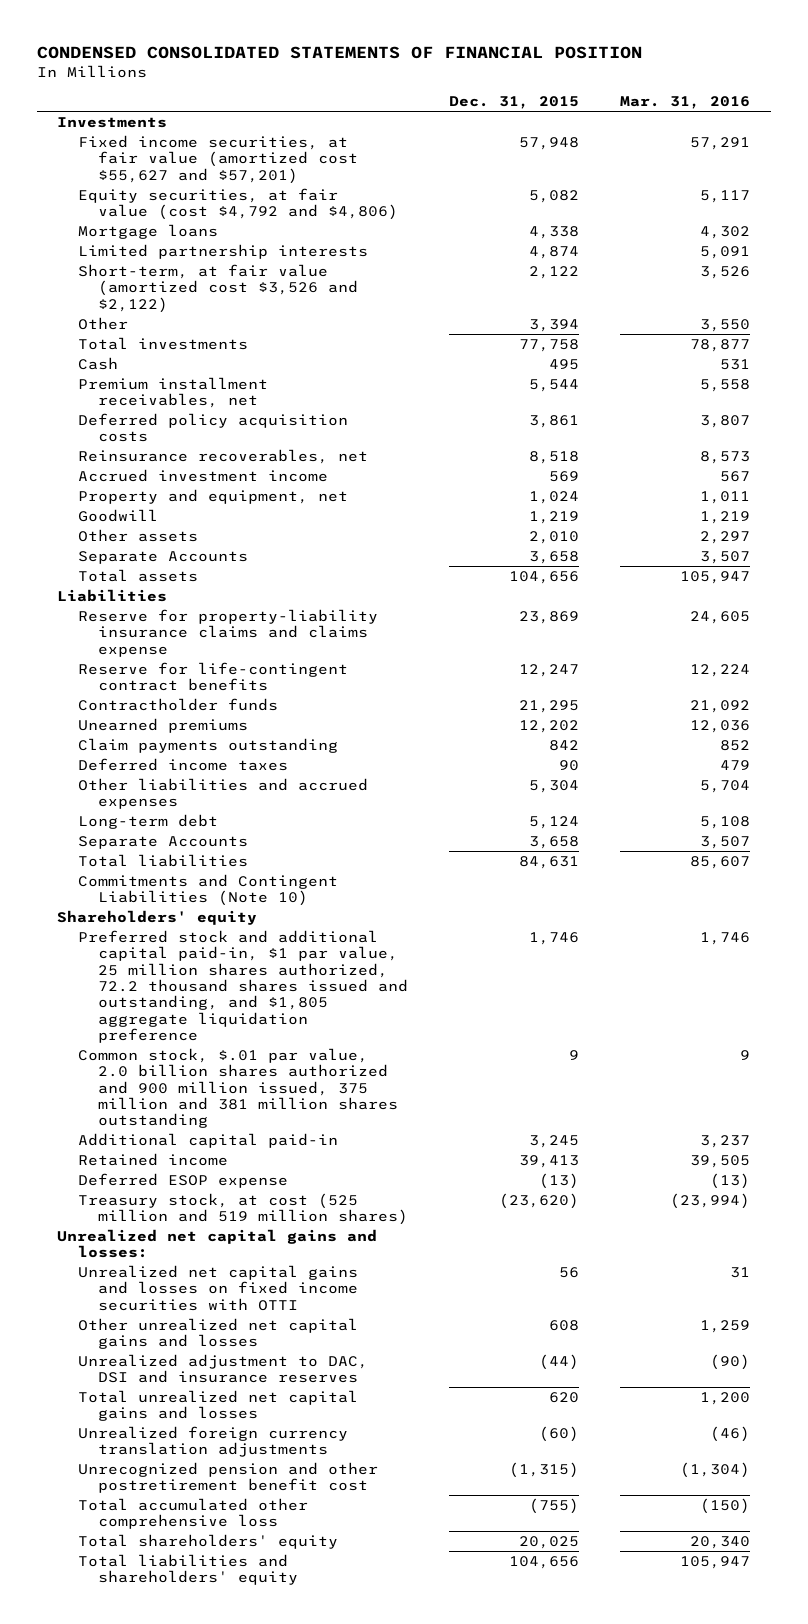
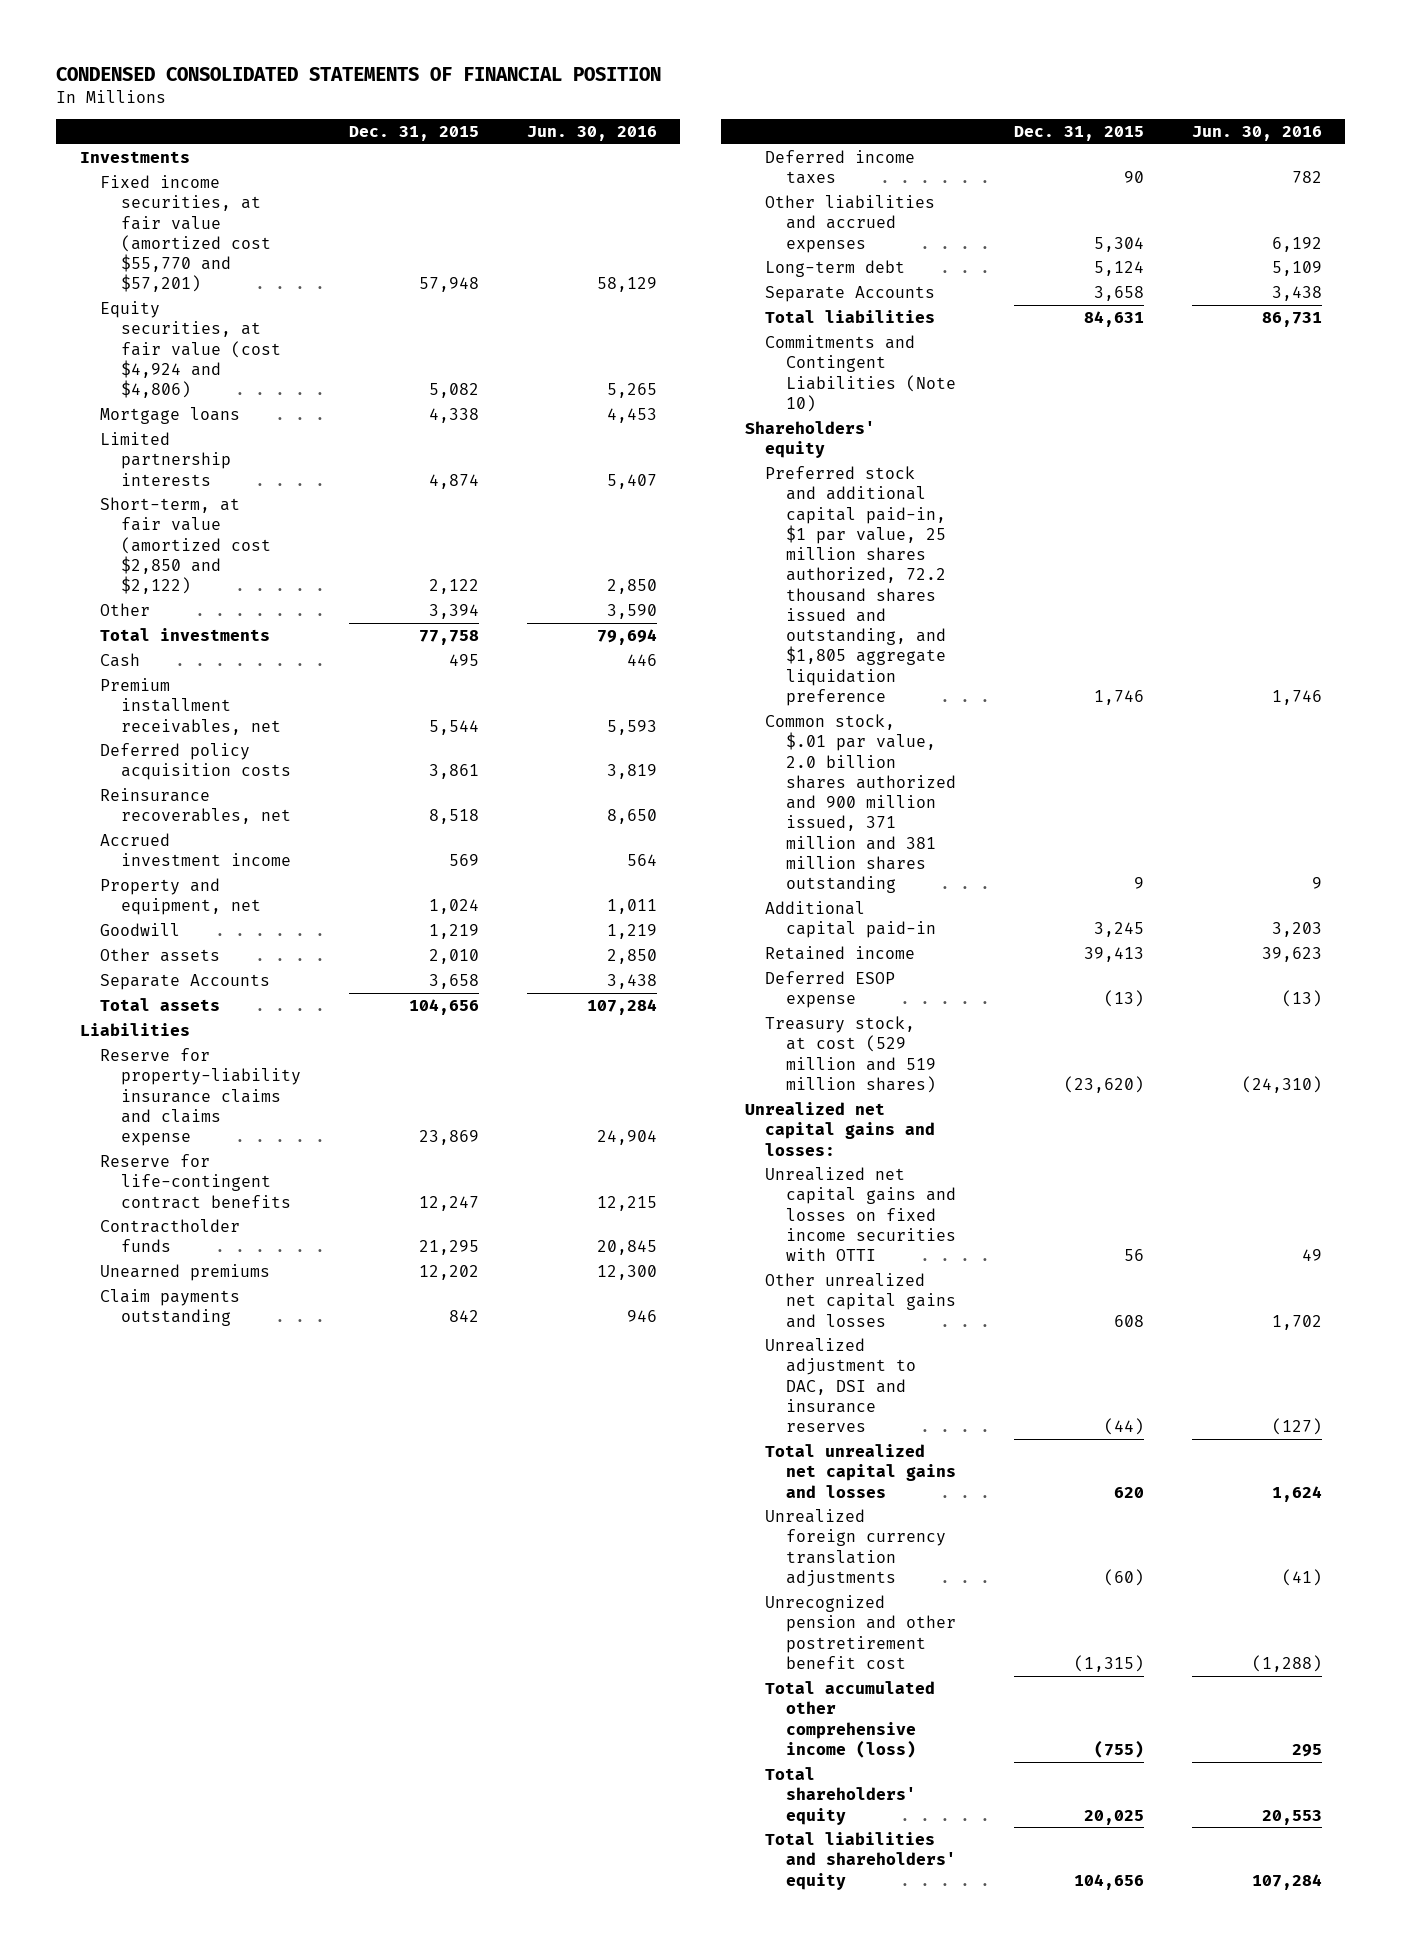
- | Dec. 31, 2015 | Mar. 31, 2016
+ | Dec. 31, 2015 | Jun. 30, 2016
- Fixed income securities, at fair value (amortized cost $55,627 and $57,201) | 57,948 | 57,291
- Equity securities, at fair value (cost $4,792 and $4,806) | 5,082 | 5,117
+ Fixed income securities, at fair value (amortized cost $55,770 and $57,201) | 57,948 | 58,129
+ Equity securities, at fair value (cost $4,924 and $4,806) | 5,082 | 5,265
- Short-term, at fair value (amortized cost $3,526 and $2,122) | 2,122 | 3,526
+ Short-term, at fair value (amortized cost $2,850 and $2,122) | 2,122 | 2,850
- Common stock, $.01 par value, 2.0 billion shares authorized and 900 million issued, 375 million and 381 million shares outstanding | 9 | 9
+ Common stock, $.01 par value, 2.0 billion shares authorized and 900 million issued, 371 million and 381 million shares outstanding | 9 | 9
- Treasury stock, at cost (525 million and 519 million shares) | (23,620) | (23,994)
+ Treasury stock, at cost (529 million and 519 million shares) | (23,620) | (24,310)
- Total accumulated other comprehensive loss | (755) | (150)
+ Total accumulated other comprehensive income (loss) | (755) | 295

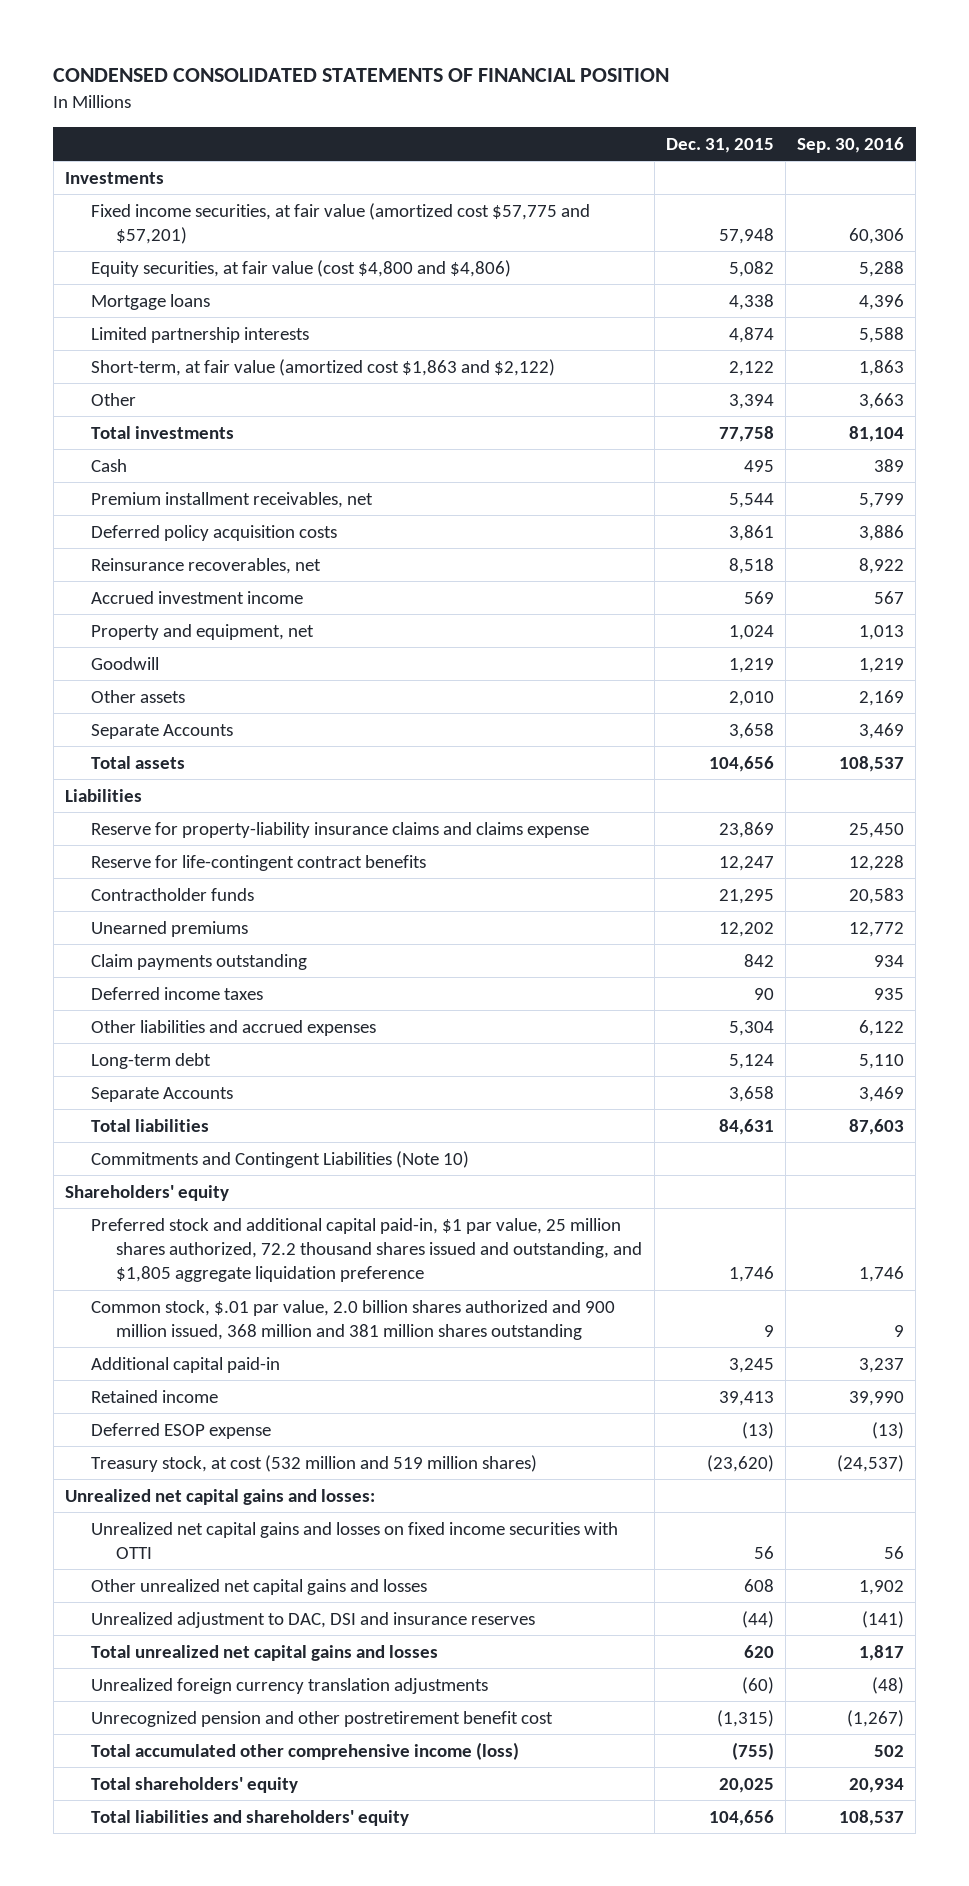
- | Dec. 31, 2015 | Jun. 30, 2016
+ | Dec. 31, 2015 | Sep. 30, 2016
- Fixed income securities, at fair value (amortized cost $55,770 and $57,201) | 57,948 | 58,129
- Equity securities, at fair value (cost $4,924 and $4,806) | 5,082 | 5,265
+ Fixed income securities, at fair value (amortized cost $57,775 and $57,201) | 57,948 | 60,306
+ Equity securities, at fair value (cost $4,800 and $4,806) | 5,082 | 5,288
- Short-term, at fair value (amortized cost $2,850 and $2,122) | 2,122 | 2,850
+ Short-term, at fair value (amortized cost $1,863 and $2,122) | 2,122 | 1,863
- Common stock, $.01 par value, 2.0 billion shares authorized and 900 million issued, 371 million and 381 million shares outstanding | 9 | 9
+ Common stock, $.01 par value, 2.0 billion shares authorized and 900 million issued, 368 million and 381 million shares outstanding | 9 | 9
- Treasury stock, at cost (529 million and 519 million shares) | (23,620) | (24,310)
+ Treasury stock, at cost (532 million and 519 million shares) | (23,620) | (24,537)

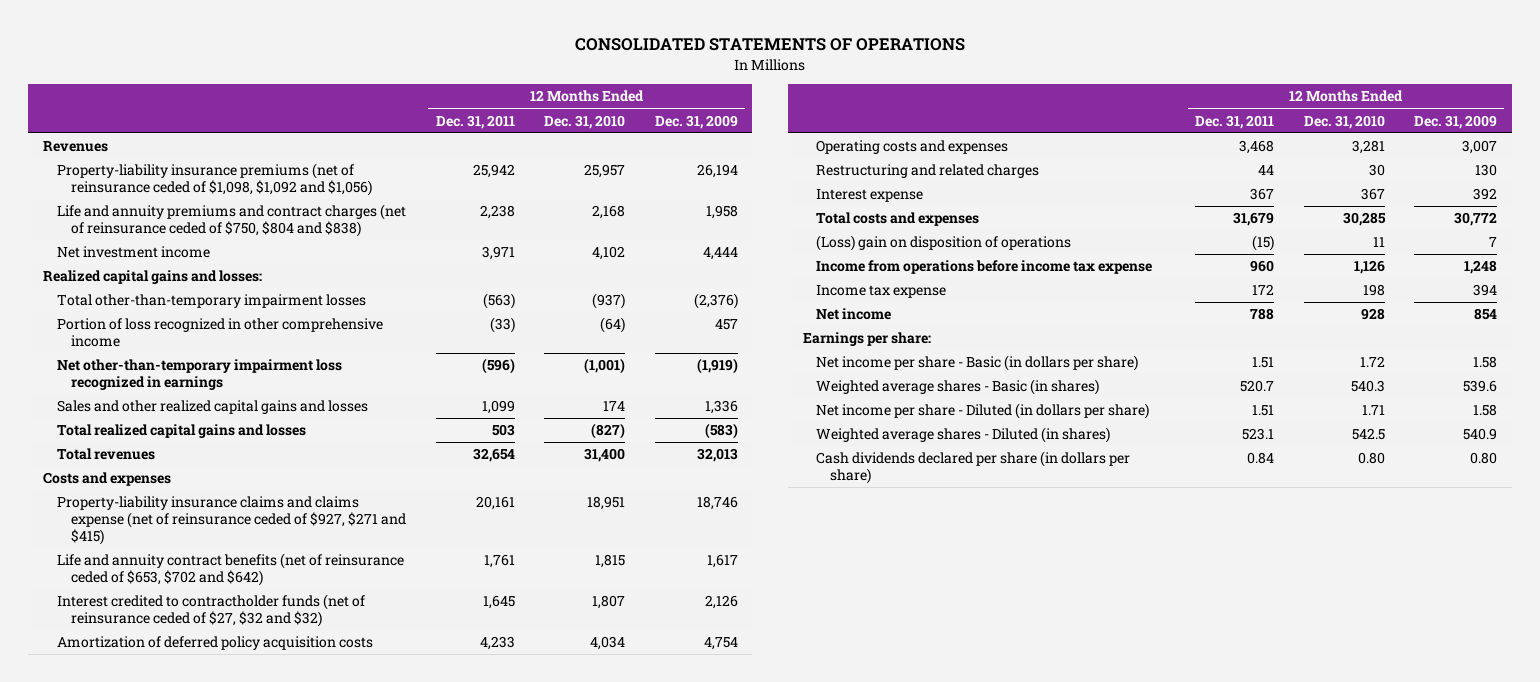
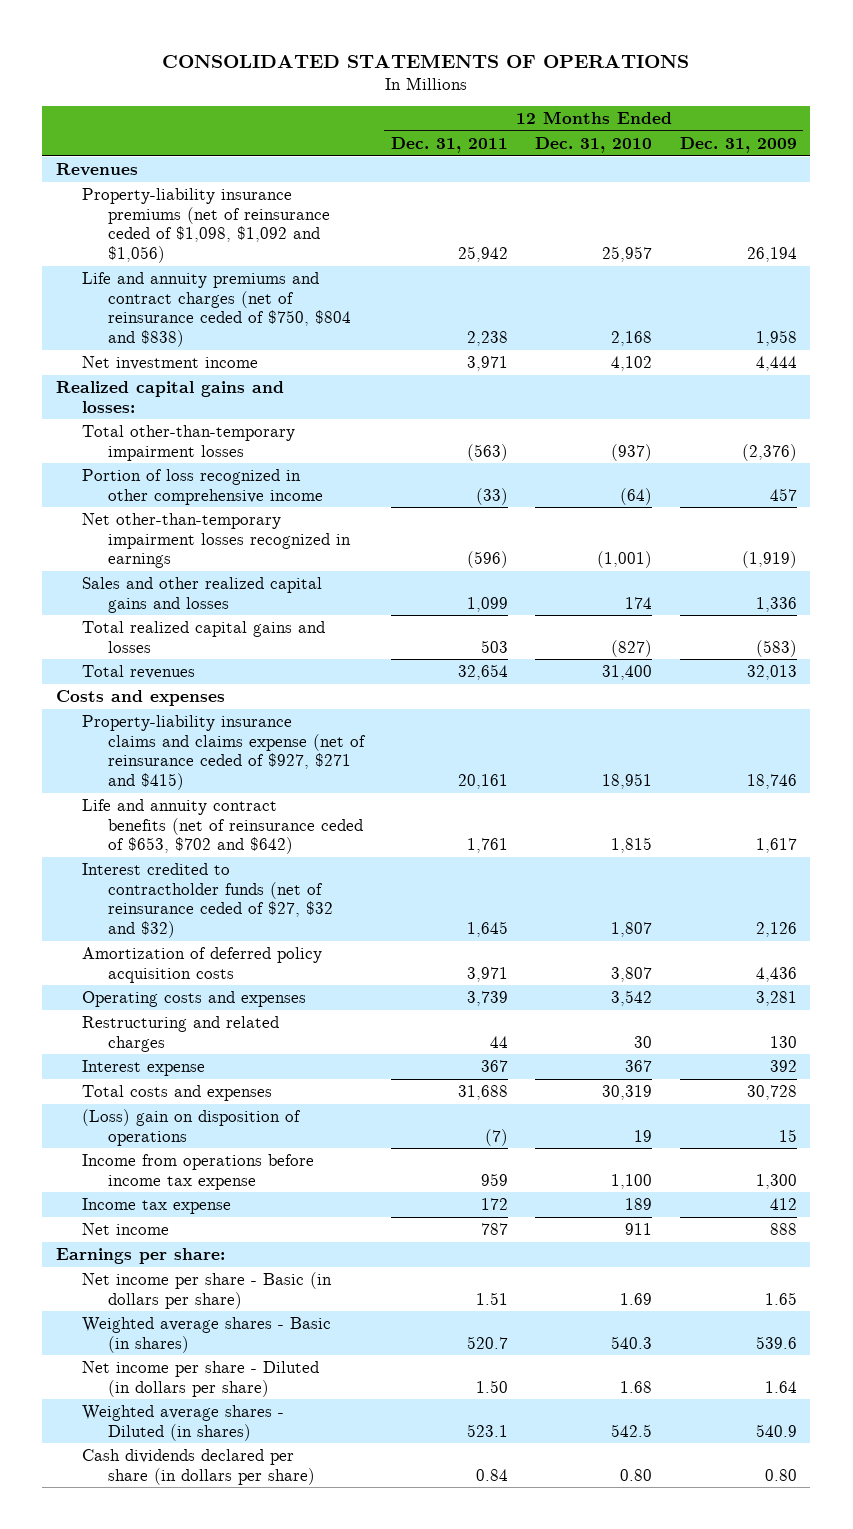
- Net other-than-temporary impairment loss recognized in earnings | (596) | (1,001) | (1,919)
+ Net other-than-temporary impairment losses recognized in earnings | (596) | (1,001) | (1,919)
- Amortization of deferred policy acquisition costs | 4,233 | 4,034 | 4,754
- Operating costs and expenses | 3,468 | 3,281 | 3,007
+ Amortization of deferred policy acquisition costs | 3,971 | 3,807 | 4,436
+ Operating costs and expenses | 3,739 | 3,542 | 3,281
- Total costs and expenses | 31,679 | 30,285 | 30,772
- (Loss) gain on disposition of operations | (15) | 11 | 7
- Income from operations before income tax expense | 960 | 1,126 | 1,248
- Income tax expense | 172 | 198 | 394
- Net income | 788 | 928 | 854
+ Total costs and expenses | 31,688 | 30,319 | 30,728
+ (Loss) gain on disposition of operations | (7) | 19 | 15
+ Income from operations before income tax expense | 959 | 1,100 | 1,300
+ Income tax expense | 172 | 189 | 412
+ Net income | 787 | 911 | 888
- Net income per share - Basic (in dollars per share) | 1.51 | 1.72 | 1.58
+ Net income per share - Basic (in dollars per share) | 1.51 | 1.69 | 1.65
- Net income per share - Diluted (in dollars per share) | 1.51 | 1.71 | 1.58
+ Net income per share - Diluted (in dollars per share) | 1.50 | 1.68 | 1.64

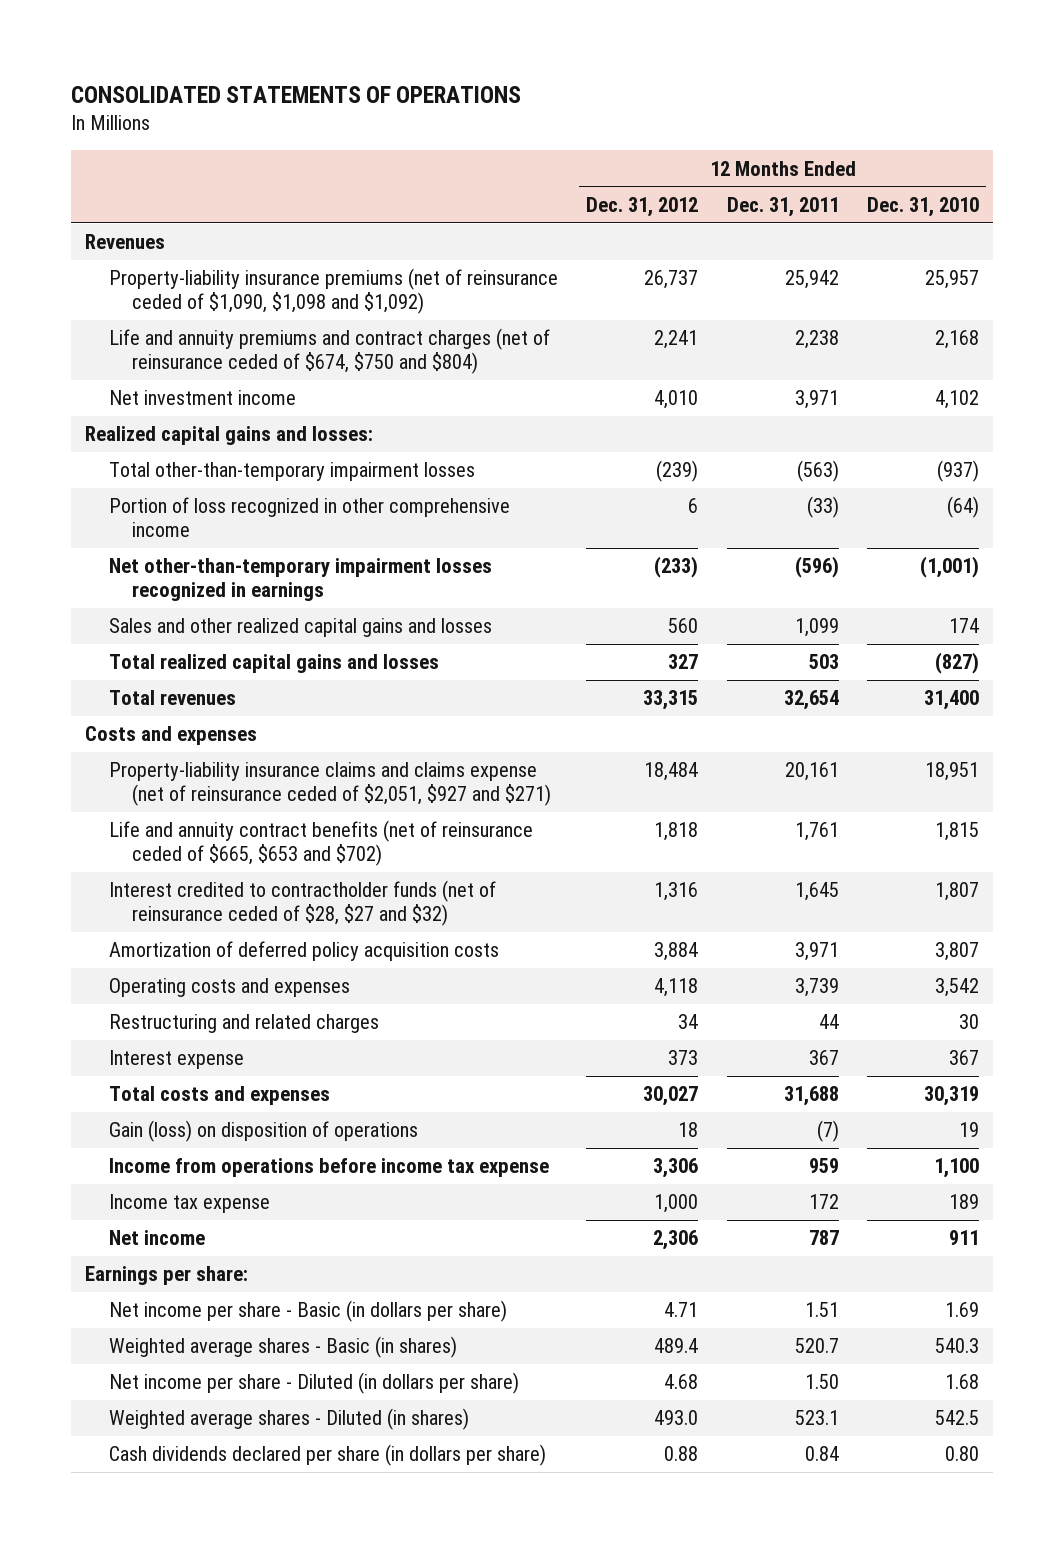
- | 12 Months Ended Dec. 31, 2011 | 12 Months Ended Dec. 31, 2010 | 12 Months Ended Dec. 31, 2009
+ | 12 Months Ended Dec. 31, 2012 | 12 Months Ended Dec. 31, 2011 | 12 Months Ended Dec. 31, 2010
- Property-liability insurance premiums (net of reinsurance ceded of $1,098, $1,092 and $1,056) | 25,942 | 25,957 | 26,194
- Life and annuity premiums and contract charges (net of reinsurance ceded of $750, $804 and $838) | 2,238 | 2,168 | 1,958
+ Property-liability insurance premiums (net of reinsurance ceded of $1,090, $1,098 and $1,092) | 26,737 | 25,942 | 25,957
+ Life and annuity premiums and contract charges (net of reinsurance ceded of $674, $750 and $804) | 2,241 | 2,238 | 2,168
- Property-liability insurance claims and claims expense (net of reinsurance ceded of $927, $271 and $415) | 20,161 | 18,951 | 18,746
- Life and annuity contract benefits (net of reinsurance ceded of $653, $702 and $642) | 1,761 | 1,815 | 1,617
- Interest credited to contractholder funds (net of reinsurance ceded of $27, $32 and $32) | 1,645 | 1,807 | 2,126
+ Property-liability insurance claims and claims expense (net of reinsurance ceded of $2,051, $927 and $271) | 18,484 | 20,161 | 18,951
+ Life and annuity contract benefits (net of reinsurance ceded of $665, $653 and $702) | 1,818 | 1,761 | 1,815
+ Interest credited to contractholder funds (net of reinsurance ceded of $28, $27 and $32) | 1,316 | 1,645 | 1,807
- (Loss) gain on disposition of operations | (7) | 19 | 15
+ Gain (loss) on disposition of operations | 18 | (7) | 19

